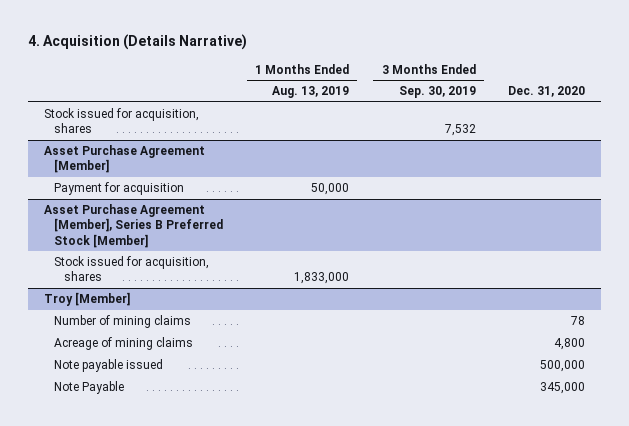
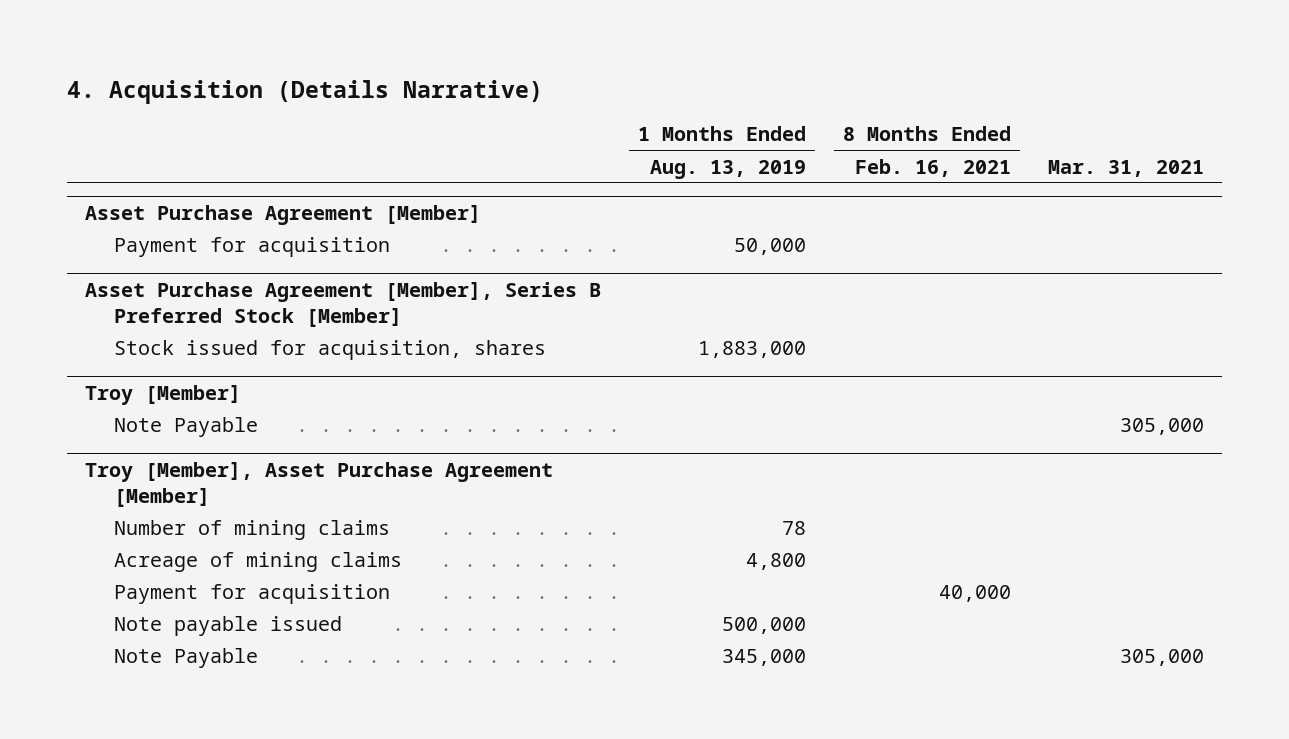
- | 1 Months Ended Aug. 13, 2019 | 3 Months Ended Sep. 30, 2019 | Dec. 31, 2020
+ | 1 Months Ended Aug. 13, 2019 | 8 Months Ended Feb. 16, 2021 | Mar. 31, 2021
- Stock issued for acquisition, shares | | 7,532 |
@ Asset Purchase Agreement [Member], Series B Preferred Stock [Member]
- Stock issued for acquisition, shares | 1,833,000 | |
+ Stock issued for acquisition, shares | 1,883,000 | |
@ Troy [Member]
- Number of mining claims | | | 78
- Acreage of mining claims | | | 4,800
- Note payable issued | | | 500,000
+ Troy [Member], Asset Purchase Agreement [Member]
+ Number of mining claims | 78 | |
+ Acreage of mining claims | 4,800 | |
+ Payment for acquisition | | 40,000 |
+ Note payable issued | 500,000 | |
+ Note Payable | 345,000 | | 305,000

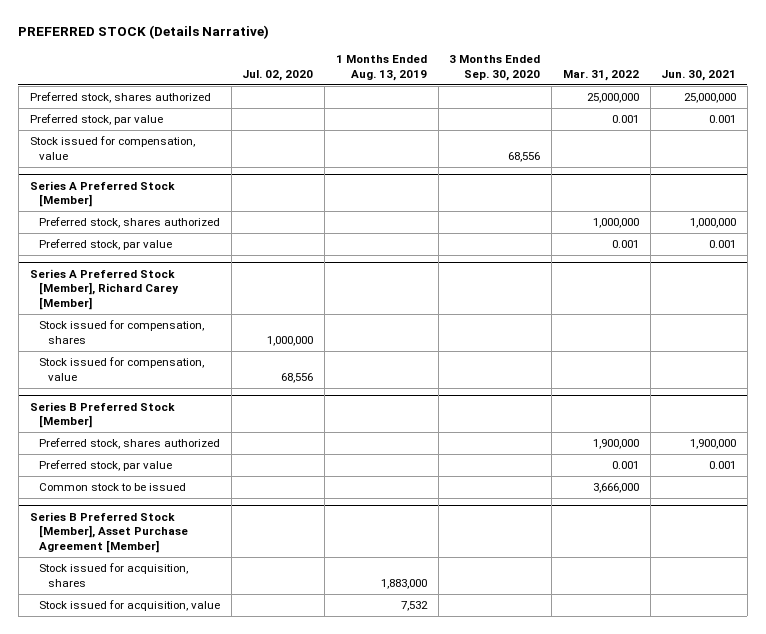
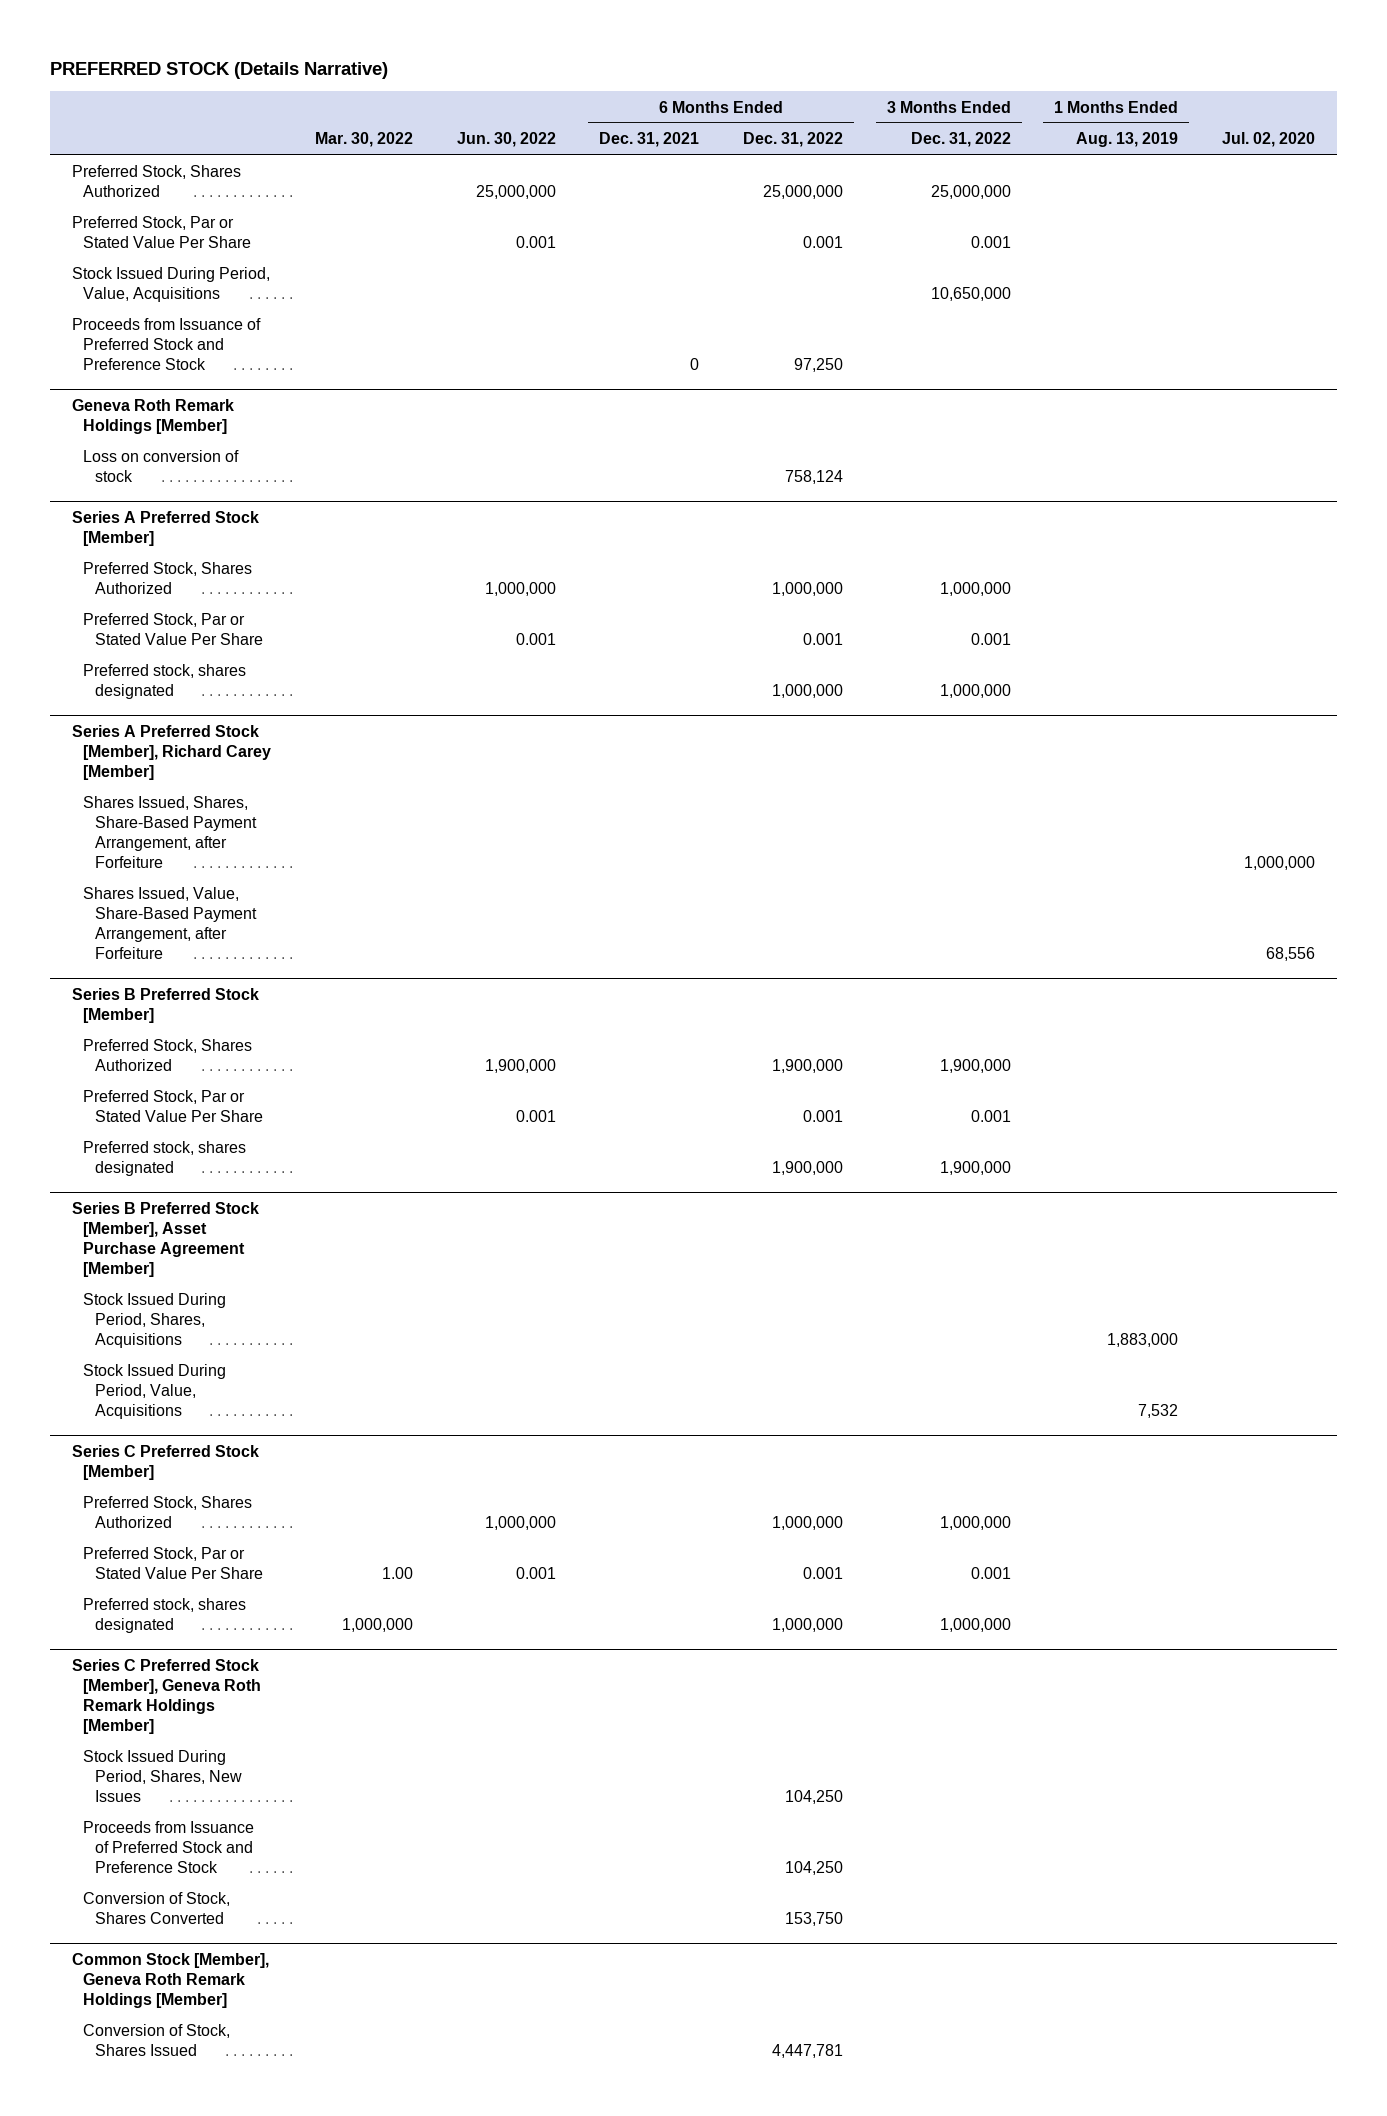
- | Jul. 02, 2020 | 1 Months Ended Aug. 13, 2019 | 3 Months Ended Sep. 30, 2020 | Mar. 31, 2022 | Jun. 30, 2021
+ | Mar. 30, 2022 | Jun. 30, 2022 | 6 Months Ended Dec. 31, 2021 | 6 Months Ended Dec. 31, 2022 | 3 Months Ended Dec. 31, 2022 | 1 Months Ended Aug. 13, 2019 | Jul. 02, 2020
- Preferred stock, shares authorized | | | | 25,000,000 | 25,000,000
- Preferred stock, par value | | | | 0.001 | 0.001
- Stock issued for compensation, value | | | 68,556 | |
+ Preferred Stock, Shares Authorized | | 25,000,000 | | 25,000,000 | 25,000,000 | |
+ Preferred Stock, Par or Stated Value Per Share | | 0.001 | | 0.001 | 0.001 | |
+ Stock Issued During Period, Value, Acquisitions | | | | | 10,650,000 | |
+ Proceeds from Issuance of Preferred Stock and Preference Stock | | | 0 | 97,250 | | |
+ Geneva Roth Remark Holdings [Member]
+ Loss on conversion of stock | | | | 758,124 | | |
@ Series A Preferred Stock [Member]
- Preferred stock, shares authorized | | | | 1,000,000 | 1,000,000
- Preferred stock, par value | | | | 0.001 | 0.001
+ Preferred Stock, Shares Authorized | | 1,000,000 | | 1,000,000 | 1,000,000 | |
+ Preferred Stock, Par or Stated Value Per Share | | 0.001 | | 0.001 | 0.001 | |
+ Preferred stock, shares designated | | | | 1,000,000 | 1,000,000 | |
@ Series A Preferred Stock [Member], Richard Carey [Member]
- Stock issued for compensation, shares | 1,000,000 | | | |
- Stock issued for compensation, value | 68,556 | | | |
+ Shares Issued, Shares, Share-Based Payment Arrangement, after Forfeiture | | | | | | | 1,000,000
+ Shares Issued, Value, Share-Based Payment Arrangement, after Forfeiture | | | | | | | 68,556
@ Series B Preferred Stock [Member]
- Preferred stock, shares authorized | | | | 1,900,000 | 1,900,000
- Preferred stock, par value | | | | 0.001 | 0.001
- Common stock to be issued | | | | 3,666,000 |
+ Preferred Stock, Shares Authorized | | 1,900,000 | | 1,900,000 | 1,900,000 | |
+ Preferred Stock, Par or Stated Value Per Share | | 0.001 | | 0.001 | 0.001 | |
+ Preferred stock, shares designated | | | | 1,900,000 | 1,900,000 | |
@ Series B Preferred Stock [Member], Asset Purchase Agreement [Member]
- Stock issued for acquisition, shares | | 1,883,000 | | |
- Stock issued for acquisition, value | | 7,532 | | |
+ Stock Issued During Period, Shares, Acquisitions | | | | | | 1,883,000 |
+ Stock Issued During Period, Value, Acquisitions | | | | | | 7,532 |
+ Series C Preferred Stock [Member]
+ Preferred Stock, Shares Authorized | | 1,000,000 | | 1,000,000 | 1,000,000 | |
+ Preferred Stock, Par or Stated Value Per Share | 1.00 | 0.001 | | 0.001 | 0.001 | |
+ Preferred stock, shares designated | 1,000,000 | | | 1,000,000 | 1,000,000 | |
+ Series C Preferred Stock [Member], Geneva Roth Remark Holdings [Member]
+ Stock Issued During Period, Shares, New Issues | | | | 104,250 | | |
+ Proceeds from Issuance of Preferred Stock and Preference Stock | | | | 104,250 | | |
+ Conversion of Stock, Shares Converted | | | | 153,750 | | |
+ Common Stock [Member], Geneva Roth Remark Holdings [Member]
+ Conversion of Stock, Shares Issued | | | | 4,447,781 | | |

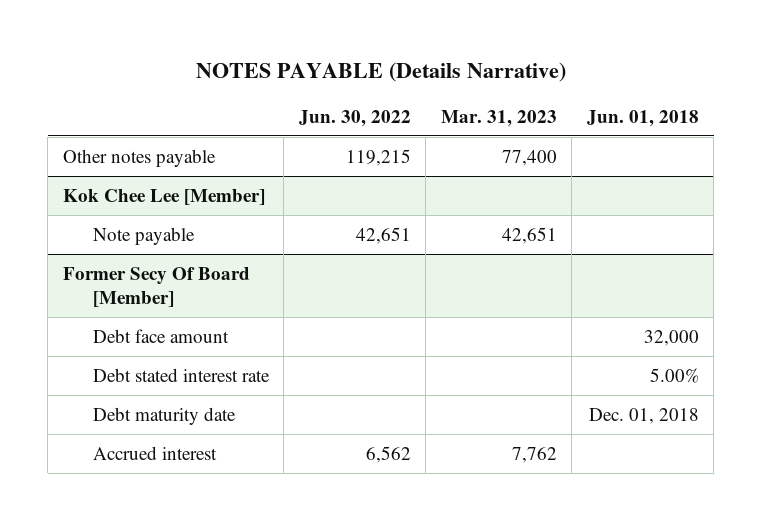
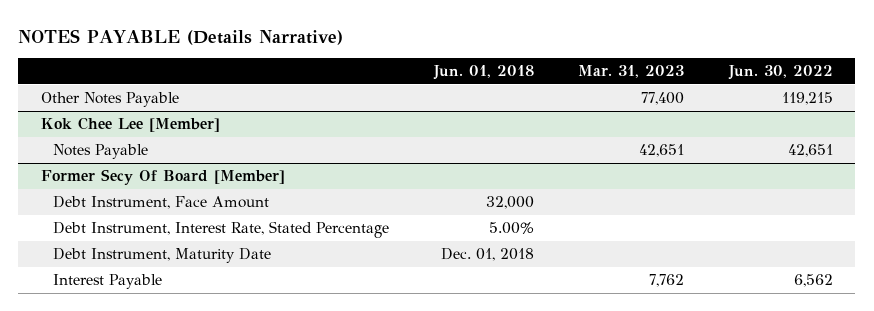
- | Jun. 30, 2022 | Mar. 31, 2023 | Jun. 01, 2018
+ | Jun. 01, 2018 | Mar. 31, 2023 | Jun. 30, 2022
- Other notes payable | 119,215 | 77,400 |
+ Other Notes Payable | | 77,400 | 119,215
@ Kok Chee Lee [Member]
- Note payable | 42,651 | 42,651 |
+ Notes Payable | | 42,651 | 42,651
@ Former Secy Of Board [Member]
- Debt face amount | | | 32,000
- Debt stated interest rate | | | 5.00%
- Debt maturity date | | | Dec. 01, 2018
- Accrued interest | 6,562 | 7,762 |
+ Debt Instrument, Face Amount | 32,000 | |
+ Debt Instrument, Interest Rate, Stated Percentage | 5.00% | |
+ Debt Instrument, Maturity Date | Dec. 01, 2018 | |
+ Interest Payable | | 7,762 | 6,562

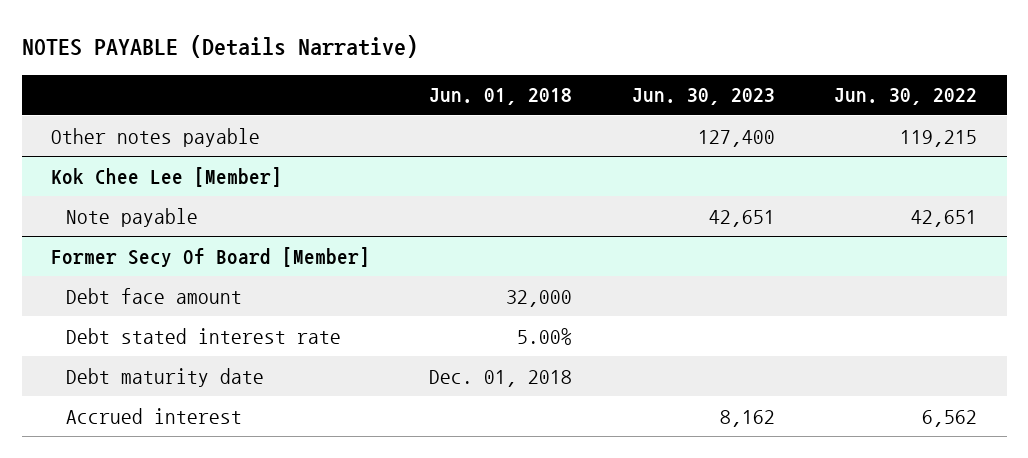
- | Jun. 01, 2018 | Mar. 31, 2023 | Jun. 30, 2022
+ | Jun. 01, 2018 | Jun. 30, 2023 | Jun. 30, 2022
- Other Notes Payable | | 77,400 | 119,215
+ Other notes payable | | 127,400 | 119,215
@ Kok Chee Lee [Member]
- Notes Payable | | 42,651 | 42,651
+ Note payable | | 42,651 | 42,651
@ Former Secy Of Board [Member]
- Debt Instrument, Face Amount | 32,000 | |
- Debt Instrument, Interest Rate, Stated Percentage | 5.00% | |
- Debt Instrument, Maturity Date | Dec. 01, 2018 | |
- Interest Payable | | 7,762 | 6,562
+ Debt face amount | 32,000 | |
+ Debt stated interest rate | 5.00% | |
+ Debt maturity date | Dec. 01, 2018 | |
+ Accrued interest | | 8,162 | 6,562

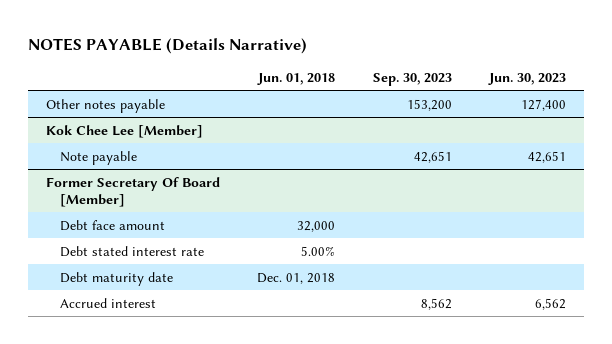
- | Jun. 01, 2018 | Jun. 30, 2023 | Jun. 30, 2022
+ | Jun. 01, 2018 | Sep. 30, 2023 | Jun. 30, 2023
- Former Secy Of Board [Member]
+ Former Secretary Of Board [Member]
- Accrued interest | | 8,162 | 6,562
+ Accrued interest | | 8,562 | 6,562

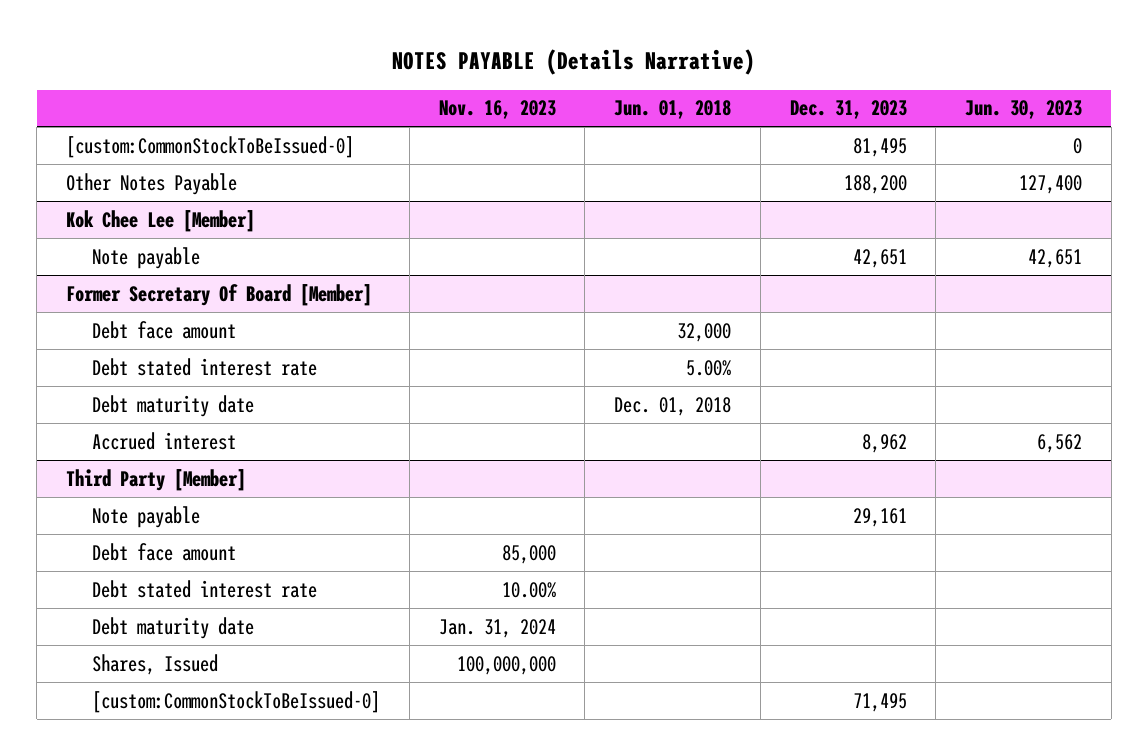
- | Jun. 01, 2018 | Sep. 30, 2023 | Jun. 30, 2023
+ | Nov. 16, 2023 | Jun. 01, 2018 | Dec. 31, 2023 | Jun. 30, 2023
- Other notes payable | | 153,200 | 127,400
+ [custom:CommonStockToBeIssued-0] | | | 81,495 | 0
+ Other Notes Payable | | | 188,200 | 127,400
+ Third Party [Member]
+ Note payable | | | 29,161 |
+ Debt face amount | 85,000 | | |
+ Debt stated interest rate | 10.00% | | |
+ Debt maturity date | Jan. 31, 2024 | | |
+ Shares, Issued | 100,000,000 | | |
+ [custom:CommonStockToBeIssued-0] | | | 71,495 |

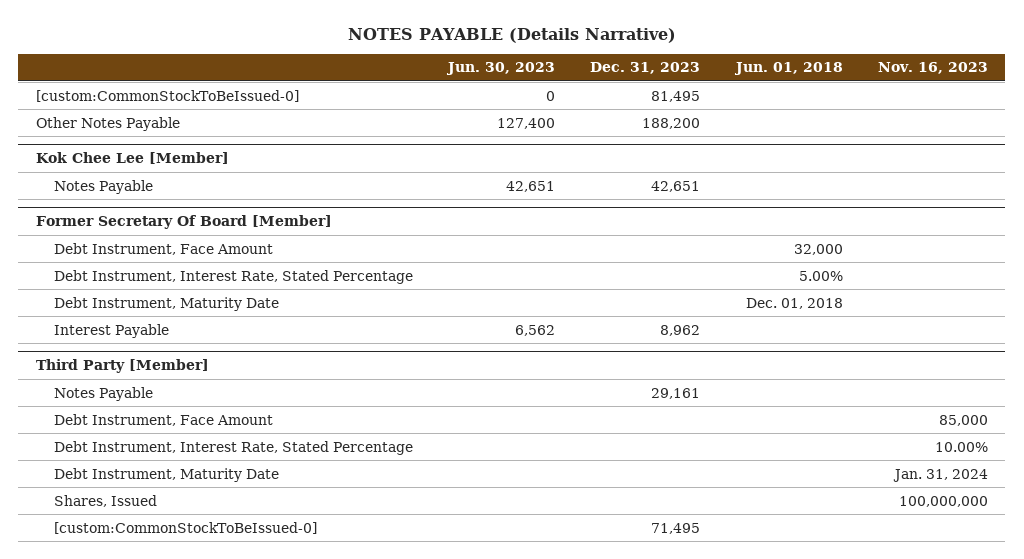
- | Nov. 16, 2023 | Jun. 01, 2018 | Dec. 31, 2023 | Jun. 30, 2023
+ | Jun. 30, 2023 | Dec. 31, 2023 | Jun. 01, 2018 | Nov. 16, 2023
@ Kok Chee Lee [Member]
- Note payable | | | 42,651 | 42,651
+ Notes Payable | 42,651 | 42,651 | |
@ Former Secretary Of Board [Member]
- Debt face amount | | 32,000 | |
- Debt stated interest rate | | 5.00% | |
- Debt maturity date | | Dec. 01, 2018 | |
- Accrued interest | | | 8,962 | 6,562
+ Debt Instrument, Face Amount | | | 32,000 |
+ Debt Instrument, Interest Rate, Stated Percentage | | | 5.00% |
+ Debt Instrument, Maturity Date | | | Dec. 01, 2018 |
+ Interest Payable | 6,562 | 8,962 | |
@ Third Party [Member]
- Note payable | | | 29,161 |
- Debt face amount | 85,000 | | |
- Debt stated interest rate | 10.00% | | |
- Debt maturity date | Jan. 31, 2024 | | |
+ Notes Payable | | 29,161 | |
+ Debt Instrument, Face Amount | | | | 85,000
+ Debt Instrument, Interest Rate, Stated Percentage | | | | 10.00%
+ Debt Instrument, Maturity Date | | | | Jan. 31, 2024

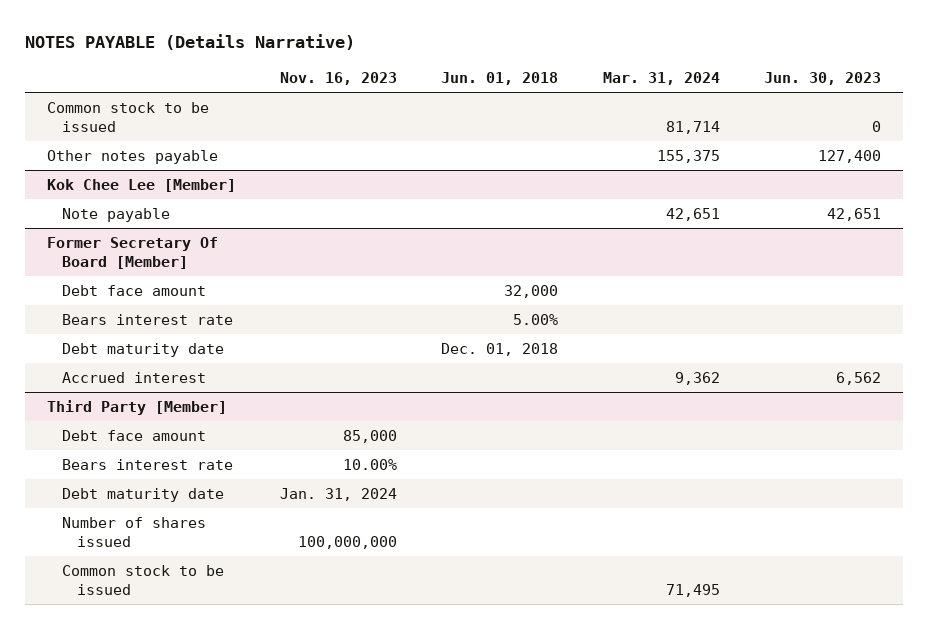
- | Jun. 30, 2023 | Dec. 31, 2023 | Jun. 01, 2018 | Nov. 16, 2023
+ | Nov. 16, 2023 | Jun. 01, 2018 | Mar. 31, 2024 | Jun. 30, 2023
- [custom:CommonStockToBeIssued-0] | 0 | 81,495 | |
- Other Notes Payable | 127,400 | 188,200 | |
+ Common stock to be issued | | | 81,714 | 0
+ Other notes payable | | | 155,375 | 127,400
@ Kok Chee Lee [Member]
- Notes Payable | 42,651 | 42,651 | |
+ Note payable | | | 42,651 | 42,651
@ Former Secretary Of Board [Member]
- Debt Instrument, Face Amount | | | 32,000 |
- Debt Instrument, Interest Rate, Stated Percentage | | | 5.00% |
- Debt Instrument, Maturity Date | | | Dec. 01, 2018 |
- Interest Payable | 6,562 | 8,962 | |
+ Debt face amount | | 32,000 | |
+ Bears interest rate | | 5.00% | |
+ Debt maturity date | | Dec. 01, 2018 | |
+ Accrued interest | | | 9,362 | 6,562
@ Third Party [Member]
- Notes Payable | | 29,161 | |
- Debt Instrument, Face Amount | | | | 85,000
- Debt Instrument, Interest Rate, Stated Percentage | | | | 10.00%
- Debt Instrument, Maturity Date | | | | Jan. 31, 2024
- Shares, Issued | | | | 100,000,000
- [custom:CommonStockToBeIssued-0] | | 71,495 | |
+ Debt face amount | 85,000 | | |
+ Bears interest rate | 10.00% | | |
+ Debt maturity date | Jan. 31, 2024 | | |
+ Number of shares issued | 100,000,000 | | |
+ Common stock to be issued | | | 71,495 |

